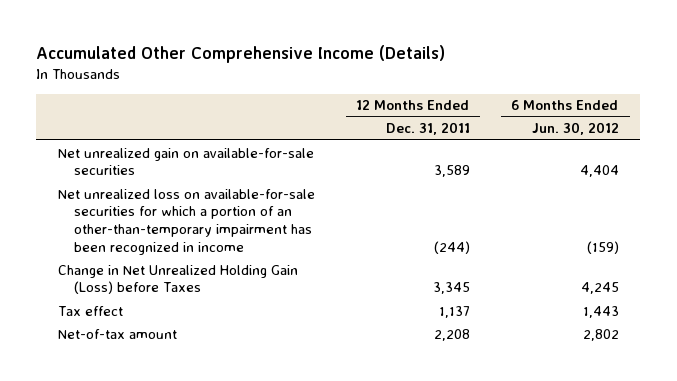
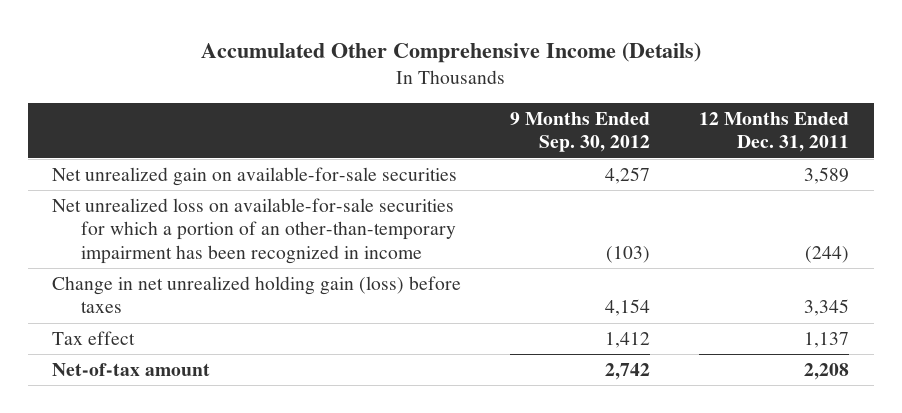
- | 12 Months Ended Dec. 31, 2011 | 6 Months Ended Jun. 30, 2012
+ | 9 Months Ended Sep. 30, 2012 | 12 Months Ended Dec. 31, 2011
- Change in Net Unrealized Holding Gain (Loss) before Taxes | 3,345 | 4,245
+ Change in net unrealized holding gain (loss) before taxes | 4,154 | 3,345

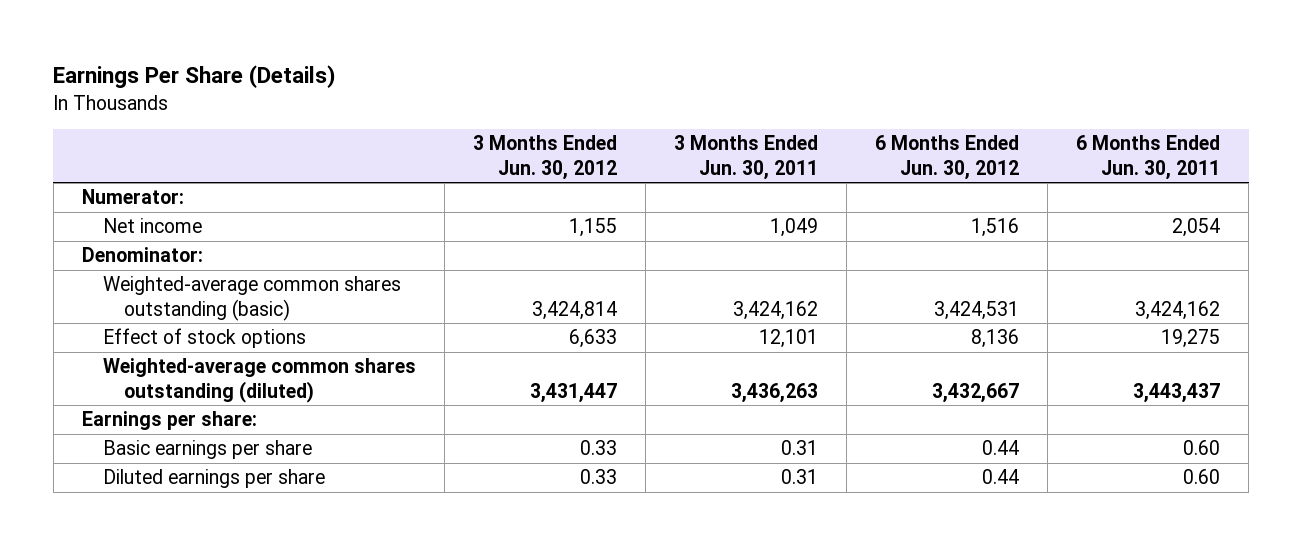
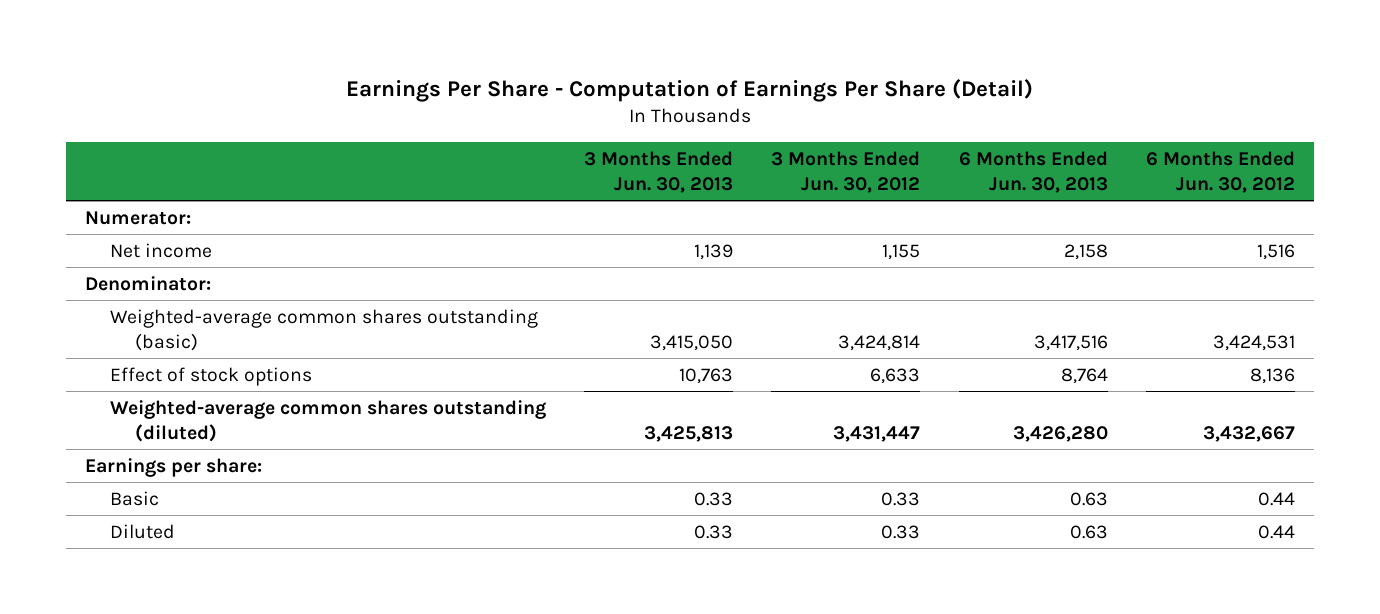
- Earnings Per Share (Details)
+ Earnings Per Share - Computation of Earnings Per Share (Detail)
- | 3 Months Ended Jun. 30, 2012 | 3 Months Ended Jun. 30, 2011 | 6 Months Ended Jun. 30, 2012 | 6 Months Ended Jun. 30, 2011
+ | 3 Months Ended Jun. 30, 2013 | 3 Months Ended Jun. 30, 2012 | 6 Months Ended Jun. 30, 2013 | 6 Months Ended Jun. 30, 2012
- Basic earnings per share | 0.33 | 0.31 | 0.44 | 0.60
- Diluted earnings per share | 0.33 | 0.31 | 0.44 | 0.60
+ Basic | 0.33 | 0.33 | 0.63 | 0.44
+ Diluted | 0.33 | 0.33 | 0.63 | 0.44

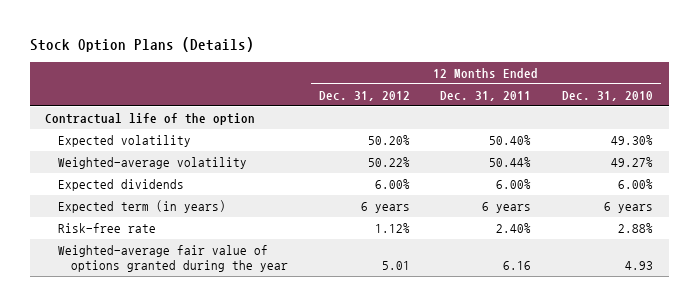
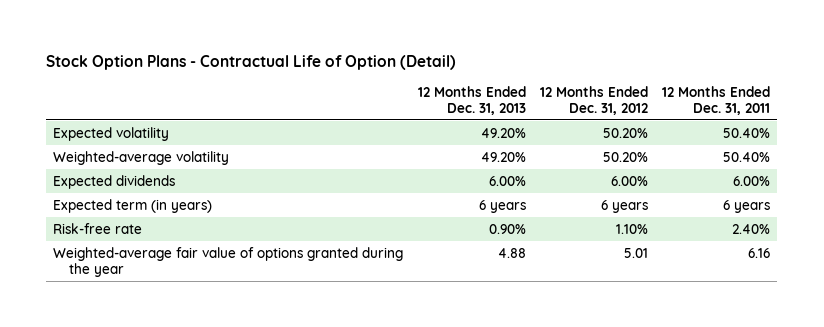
- Stock Option Plans (Details)
+ Stock Option Plans - Contractual Life of Option (Detail)
- | 12 Months Ended Dec. 31, 2012 | 12 Months Ended Dec. 31, 2011 | 12 Months Ended Dec. 31, 2010
+ | 12 Months Ended Dec. 31, 2013 | 12 Months Ended Dec. 31, 2012 | 12 Months Ended Dec. 31, 2011
- Contractual life of the option
- Weighted-average volatility | 50.22% | 50.44% | 49.27%
+ Weighted-average volatility | 49.20% | 50.20% | 50.40%
- Risk-free rate | 1.12% | 2.40% | 2.88%
+ Risk-free rate | 0.90% | 1.10% | 2.40%

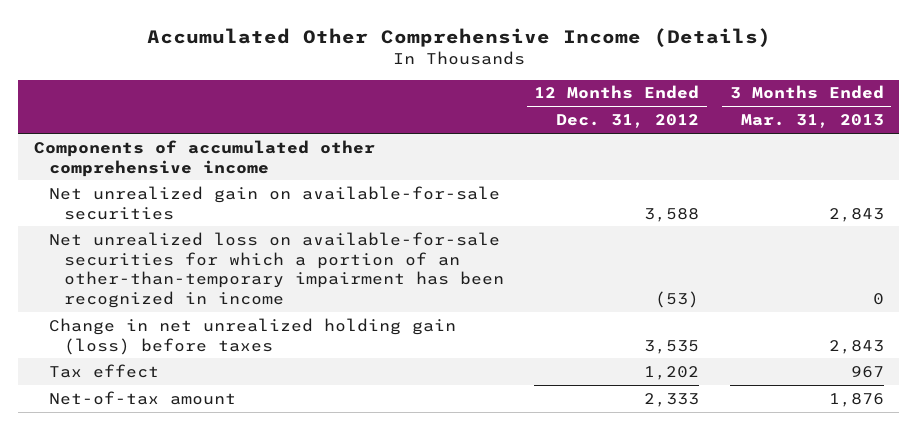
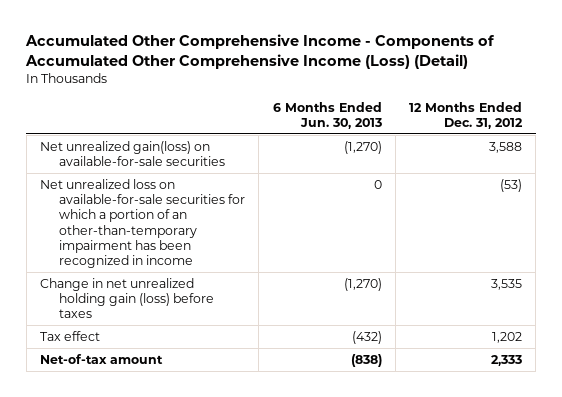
- Accumulated Other Comprehensive Income (Details)
+ Accumulated Other Comprehensive Income - Components of Accumulated Other Comprehensive Income (Loss) (Detail)
- | 12 Months Ended Dec. 31, 2012 | 3 Months Ended Mar. 31, 2013
+ | 6 Months Ended Jun. 30, 2013 | 12 Months Ended Dec. 31, 2012
- Components of accumulated other comprehensive income
- Net unrealized gain on available-for-sale securities | 3,588 | 2,843
+ Net unrealized gain(loss) on available-for-sale securities | (1,270) | 3,588

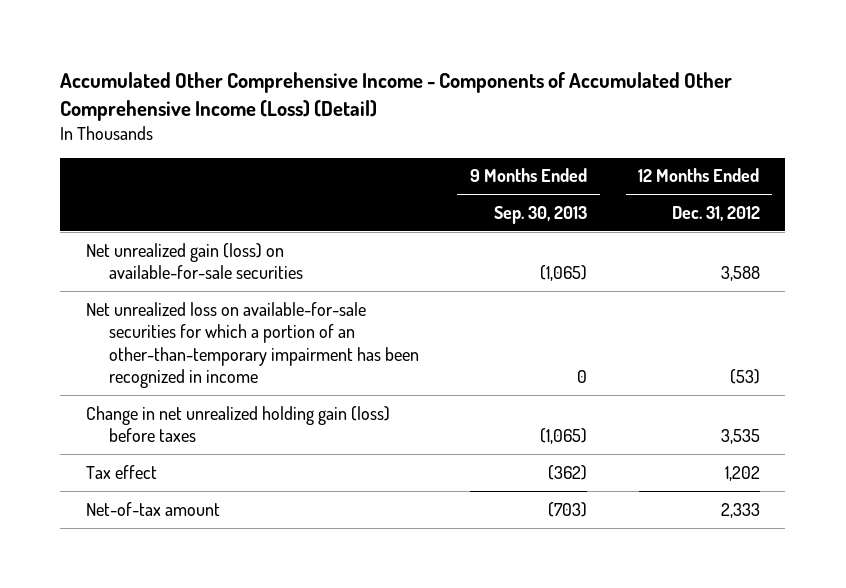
- | 6 Months Ended Jun. 30, 2013 | 12 Months Ended Dec. 31, 2012
+ | 9 Months Ended Sep. 30, 2013 | 12 Months Ended Dec. 31, 2012
- Net unrealized gain(loss) on available-for-sale securities | (1,270) | 3,588
+ Net unrealized gain (loss) on available-for-sale securities | (1,065) | 3,588

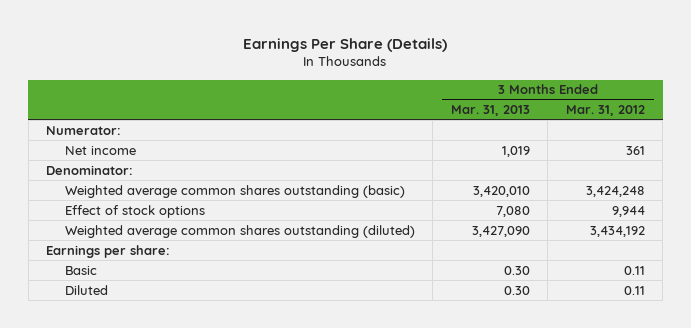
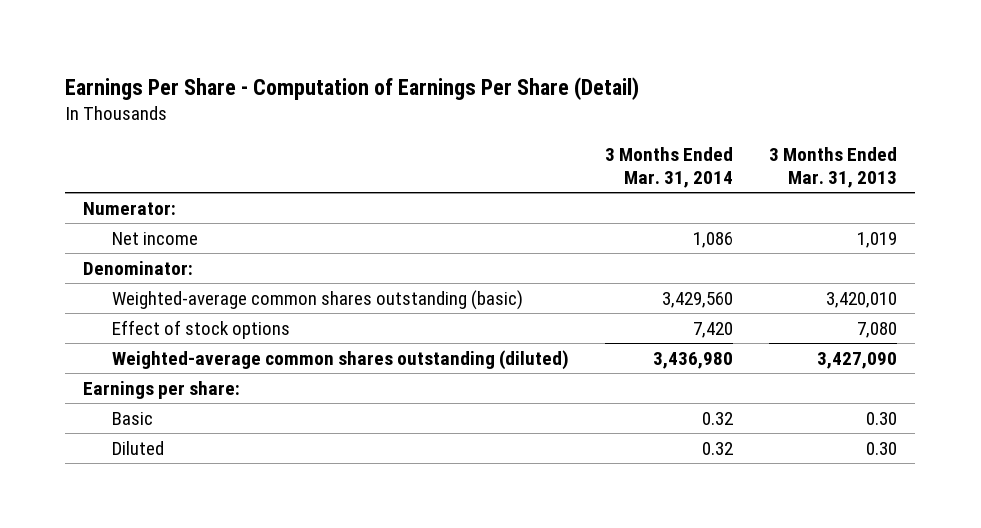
- Earnings Per Share (Details)
+ Earnings Per Share - Computation of Earnings Per Share (Detail)
- | 3 Months Ended Mar. 31, 2013 | 3 Months Ended Mar. 31, 2012
+ | 3 Months Ended Mar. 31, 2014 | 3 Months Ended Mar. 31, 2013
- Weighted average common shares outstanding (basic) | 3,420,010 | 3,424,248
+ Weighted-average common shares outstanding (basic) | 3,429,560 | 3,420,010
- Weighted average common shares outstanding (diluted) | 3,427,090 | 3,434,192
+ Weighted-average common shares outstanding (diluted) | 3,436,980 | 3,427,090

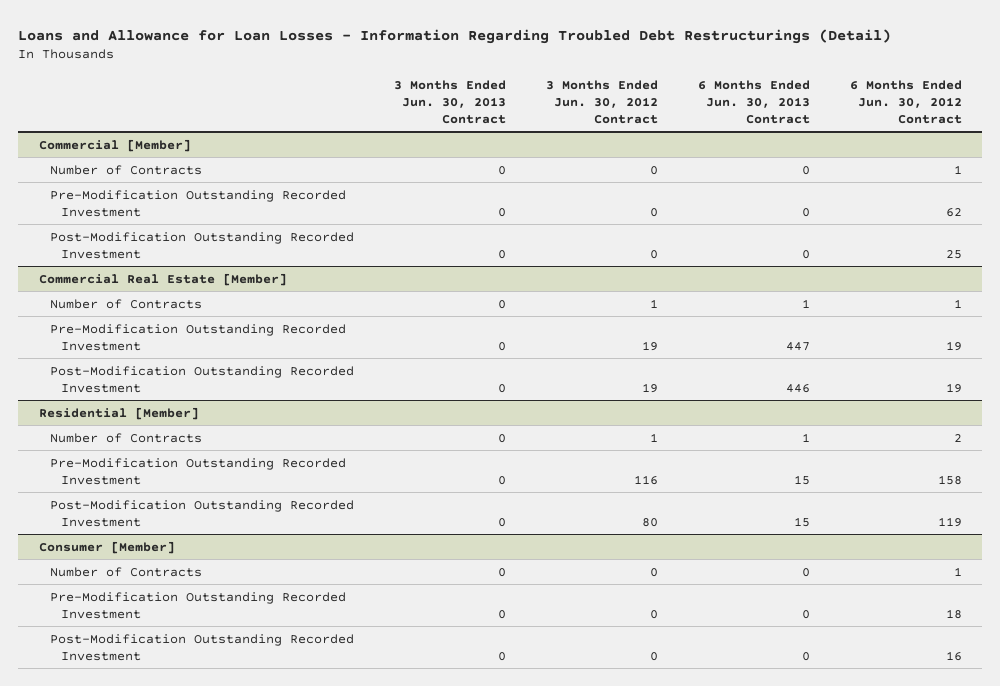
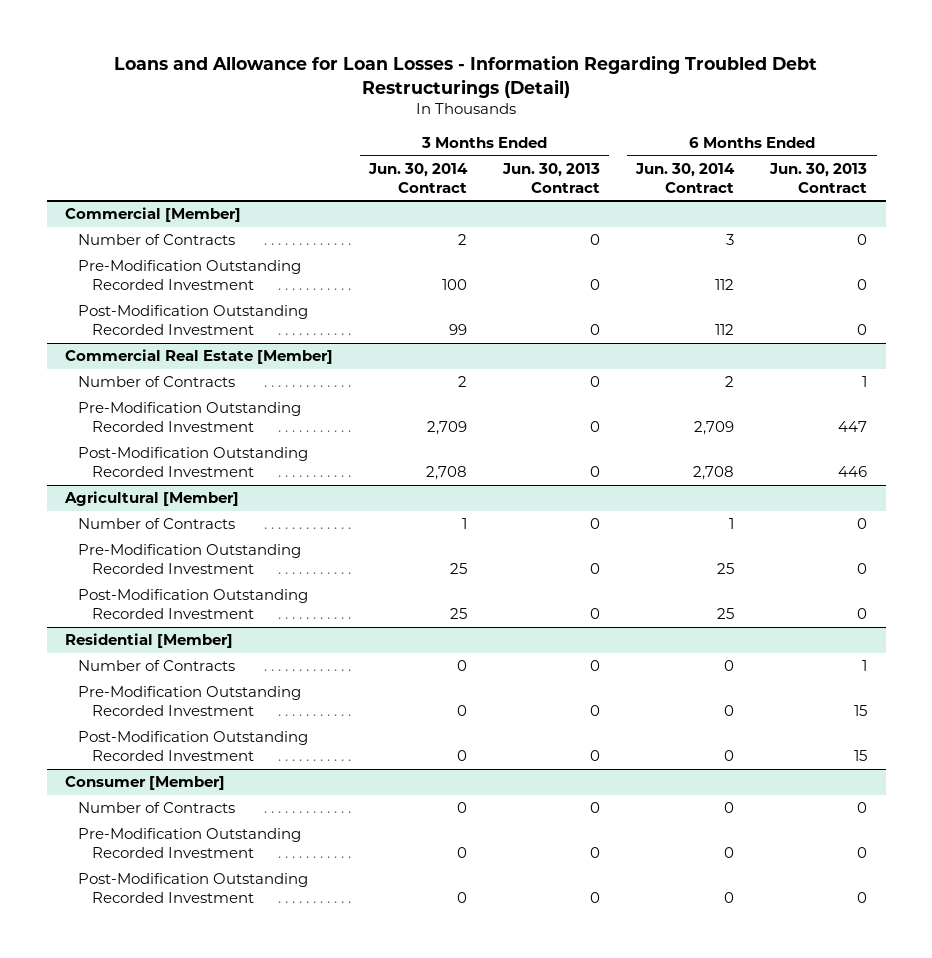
- | 3 Months Ended Jun. 30, 2013 Contract | 3 Months Ended Jun. 30, 2012 Contract | 6 Months Ended Jun. 30, 2013 Contract | 6 Months Ended Jun. 30, 2012 Contract
+ | 3 Months Ended Jun. 30, 2014 Contract | 3 Months Ended Jun. 30, 2013 Contract | 6 Months Ended Jun. 30, 2014 Contract | 6 Months Ended Jun. 30, 2013 Contract
+ Agricultural [Member]
+ Number of Contracts | 1 | 0 | 1 | 0
+ Pre-Modification Outstanding Recorded Investment | 25 | 0 | 25 | 0
+ Post-Modification Outstanding Recorded Investment | 25 | 0 | 25 | 0

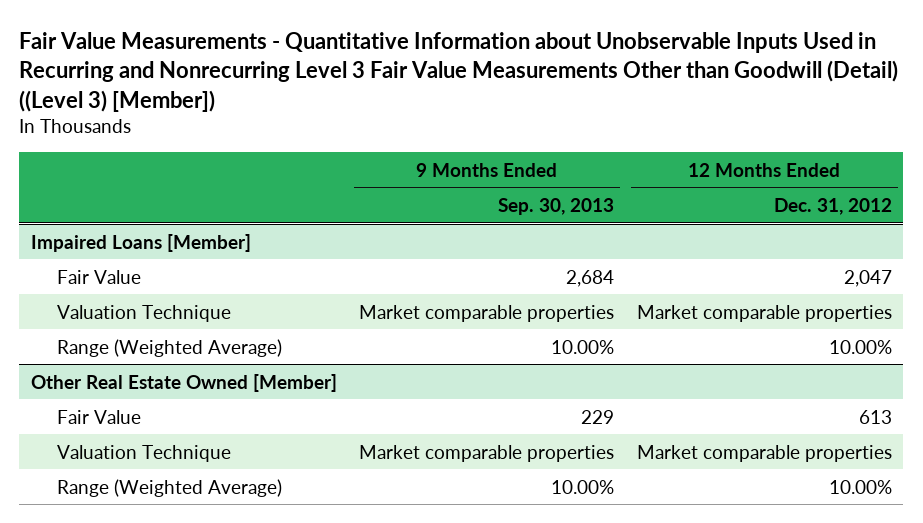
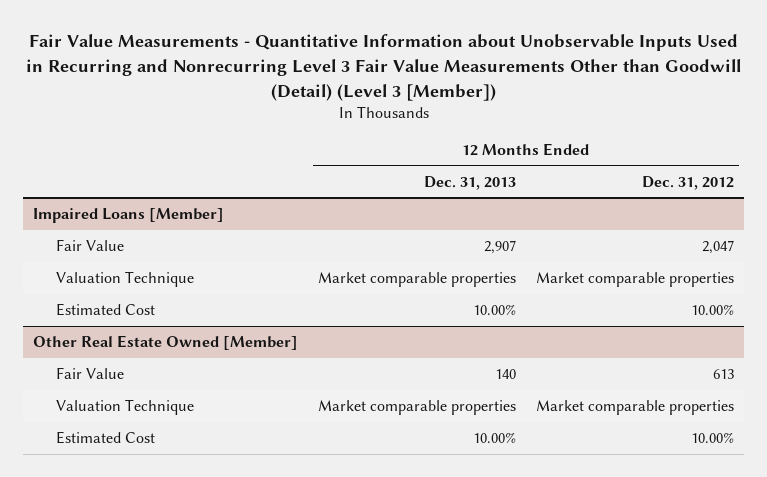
- Fair Value Measurements - Quantitative Information about Unobservable Inputs Used in Recurring and Nonrecurring Level 3 Fair Value Measurements Other than Goodwill (Detail) ((Level 3) [Member])
+ Fair Value Measurements - Quantitative Information about Unobservable Inputs Used in Recurring and Nonrecurring Level 3 Fair Value Measurements Other than Goodwill (Detail) (Level 3 [Member])
- | 9 Months Ended Sep. 30, 2013 | 12 Months Ended Dec. 31, 2012
+ | 12 Months Ended Dec. 31, 2013 | 12 Months Ended Dec. 31, 2012
@ Impaired Loans [Member]
- Range (Weighted Average) | 10.00% | 10.00%
+ Estimated Cost | 10.00% | 10.00%
@ Other Real Estate Owned [Member]
- Range (Weighted Average) | 10.00% | 10.00%
+ Estimated Cost | 10.00% | 10.00%

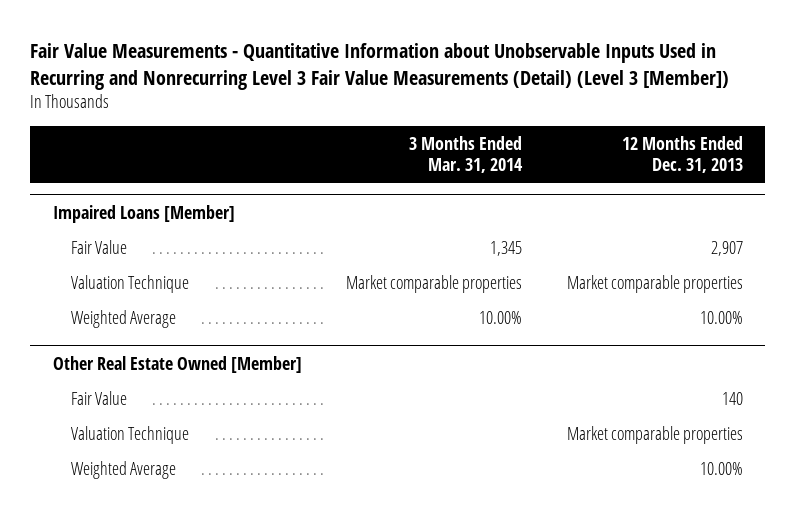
- Fair Value Measurements - Quantitative Information about Unobservable Inputs Used in Recurring and Nonrecurring Level 3 Fair Value Measurements Other than Goodwill (Detail) (Level 3 [Member])
+ Fair Value Measurements - Quantitative Information about Unobservable Inputs Used in Recurring and Nonrecurring Level 3 Fair Value Measurements (Detail) (Level 3 [Member])
- | 12 Months Ended Dec. 31, 2013 | 12 Months Ended Dec. 31, 2012
+ | 3 Months Ended Mar. 31, 2014 | 12 Months Ended Dec. 31, 2013
@ Impaired Loans [Member]
- Estimated Cost | 10.00% | 10.00%
+ Weighted Average | 10.00% | 10.00%
@ Other Real Estate Owned [Member]
- Estimated Cost | 10.00% | 10.00%
+ Weighted Average | | 10.00%

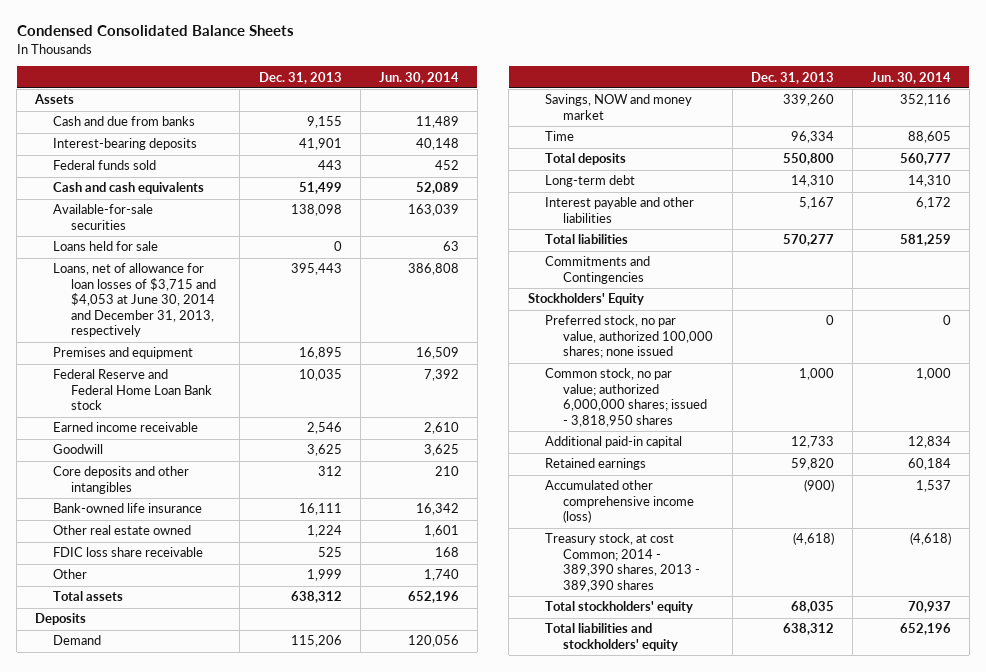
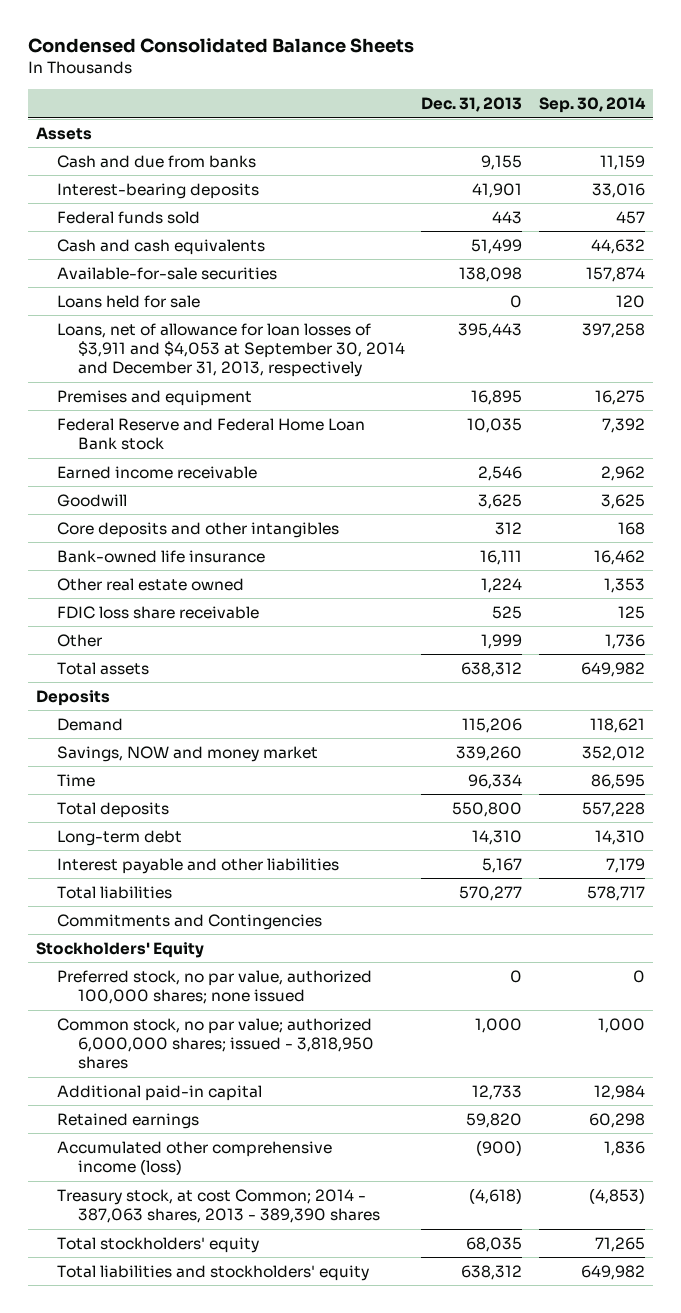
- | Dec. 31, 2013 | Jun. 30, 2014
+ | Dec. 31, 2013 | Sep. 30, 2014
- Loans, net of allowance for loan losses of $3,715 and $4,053 at June 30, 2014 and December 31, 2013, respectively | 395,443 | 386,808
+ Loans, net of allowance for loan losses of $3,911 and $4,053 at September 30, 2014 and December 31, 2013, respectively | 395,443 | 397,258
- Treasury stock, at cost Common; 2014 - 389,390 shares, 2013 - 389,390 shares | (4,618) | (4,618)
+ Treasury stock, at cost Common; 2014 - 387,063 shares, 2013 - 389,390 shares | (4,618) | (4,853)

